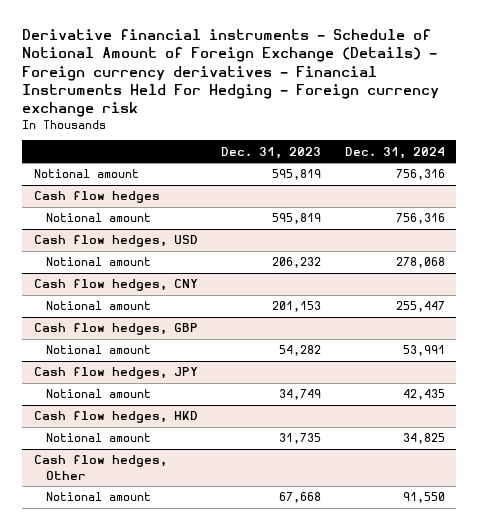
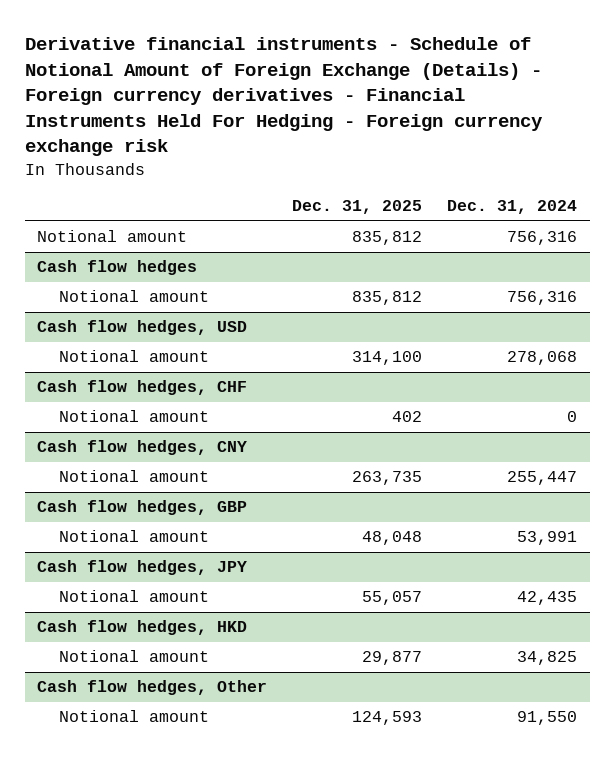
- | Dec. 31, 2023 | Dec. 31, 2024
+ | Dec. 31, 2025 | Dec. 31, 2024
+ Cash flow hedges, CHF
+ Notional amount | 402 | 0

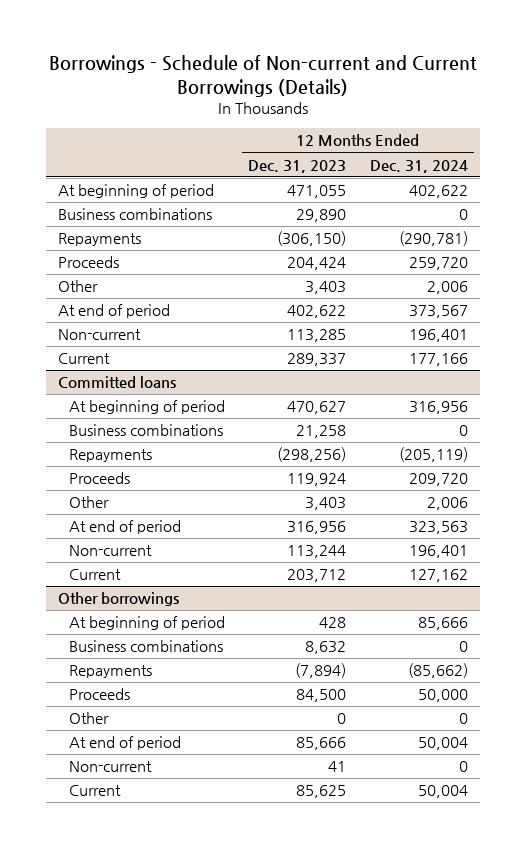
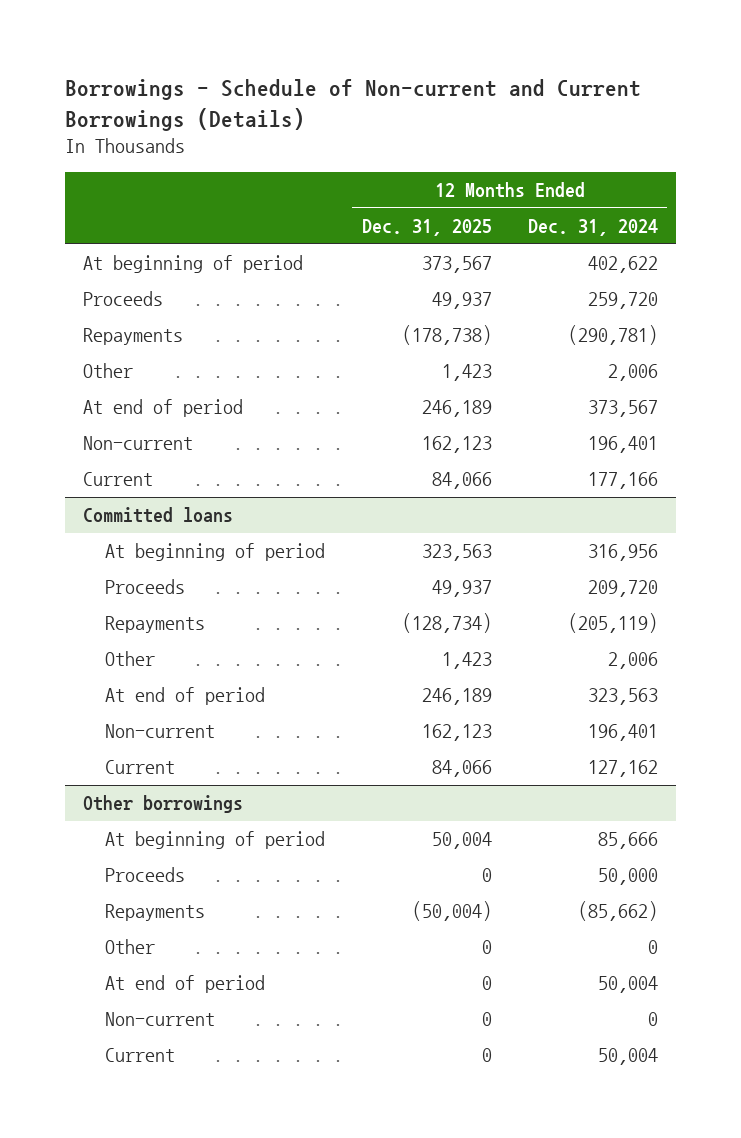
- | 12 Months Ended Dec. 31, 2023 | 12 Months Ended Dec. 31, 2024
+ | 12 Months Ended Dec. 31, 2025 | 12 Months Ended Dec. 31, 2024
- Business combinations | 29,890 | 0
moved down: Repayments | (178,738) | (290,781)
@ Committed loans
- Business combinations | 21,258 | 0
moved down: Repayments | (128,734) | (205,119)
@ Other borrowings
- Business combinations | 8,632 | 0
moved down: Repayments | (50,004) | (85,662)

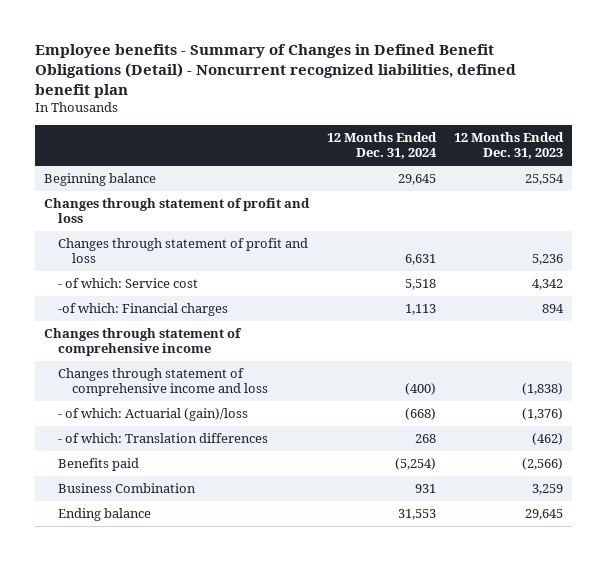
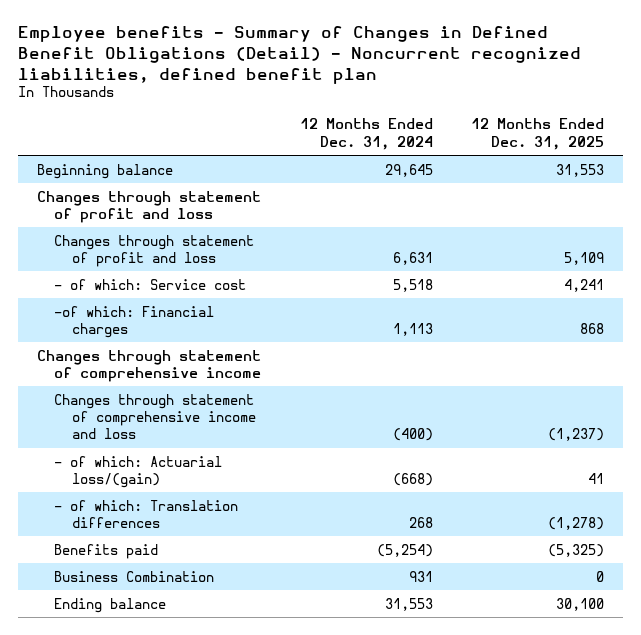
- | 12 Months Ended Dec. 31, 2024 | 12 Months Ended Dec. 31, 2023
+ | 12 Months Ended Dec. 31, 2024 | 12 Months Ended Dec. 31, 2025
- - of which: Actuarial (gain)/loss | (668) | (1,376)
+ - of which: Actuarial loss/(gain) | (668) | 41

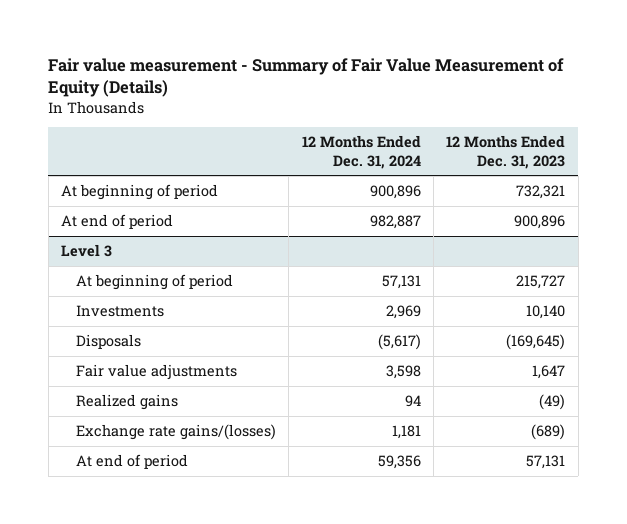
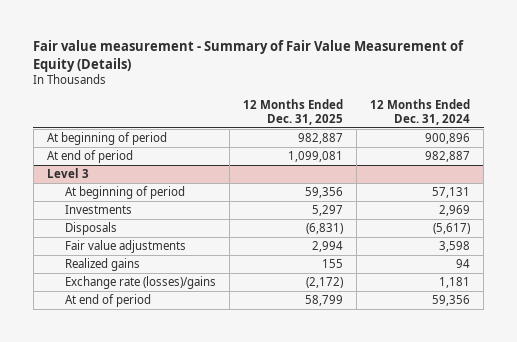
- | 12 Months Ended Dec. 31, 2024 | 12 Months Ended Dec. 31, 2023
+ | 12 Months Ended Dec. 31, 2025 | 12 Months Ended Dec. 31, 2024
@ Level 3
- Exchange rate gains/(losses) | 1,181 | (689)
+ Exchange rate (losses)/gains | (2,172) | 1,181

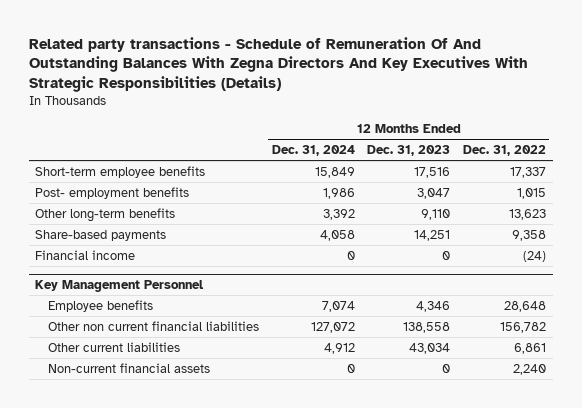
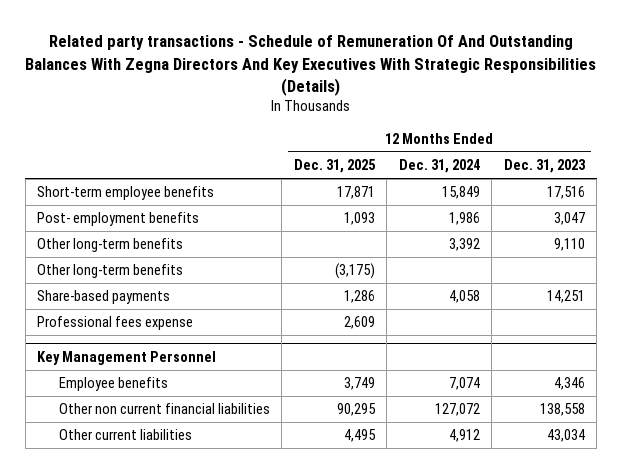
- | 12 Months Ended Dec. 31, 2024 | 12 Months Ended Dec. 31, 2023 | 12 Months Ended Dec. 31, 2022
+ | 12 Months Ended Dec. 31, 2025 | 12 Months Ended Dec. 31, 2024 | 12 Months Ended Dec. 31, 2023
+ Other long-term benefits | (3,175) | |
- Financial income | 0 | 0 | (24)
+ Professional fees expense | 2,609 | |
@ Key Management Personnel
- Non-current financial assets | 0 | 0 | 2,240

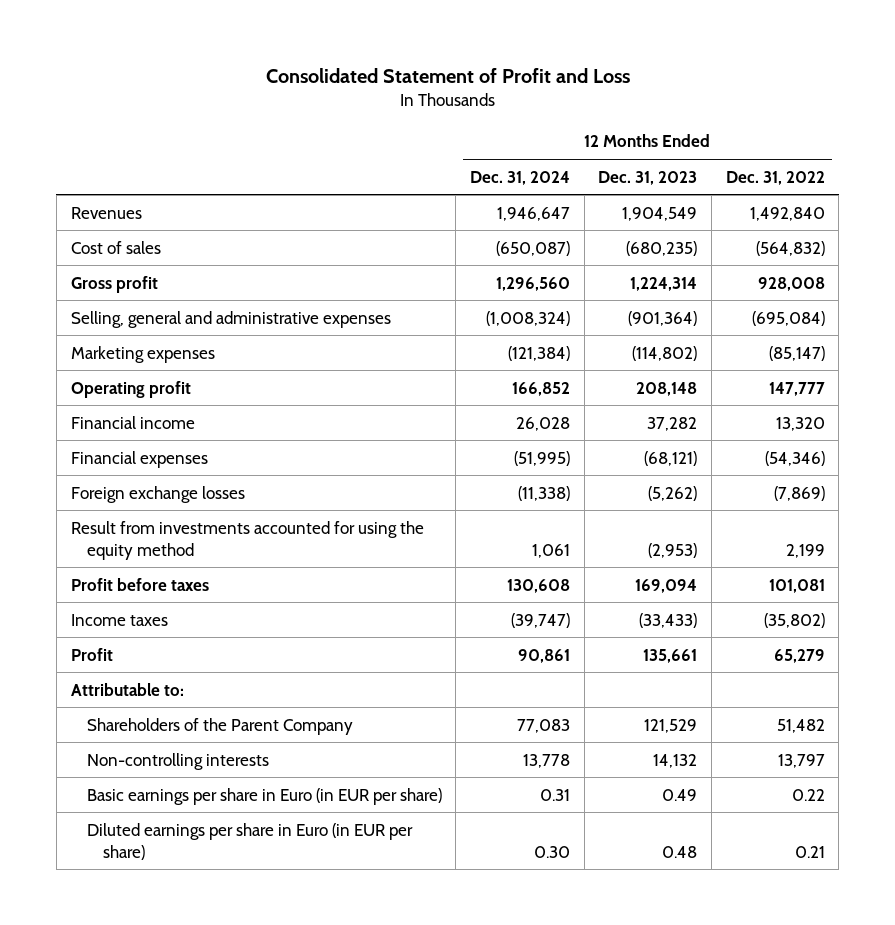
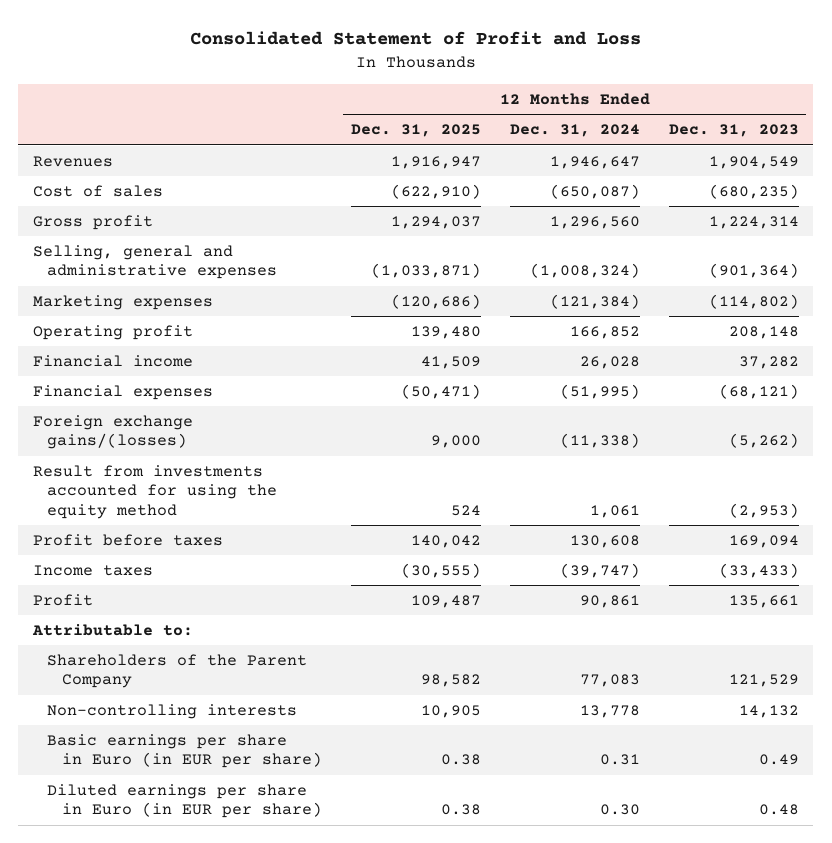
- | 12 Months Ended Dec. 31, 2024 | 12 Months Ended Dec. 31, 2023 | 12 Months Ended Dec. 31, 2022
+ | 12 Months Ended Dec. 31, 2025 | 12 Months Ended Dec. 31, 2024 | 12 Months Ended Dec. 31, 2023
- Foreign exchange losses | (11,338) | (5,262) | (7,869)
+ Foreign exchange gains/(losses) | 9,000 | (11,338) | (5,262)

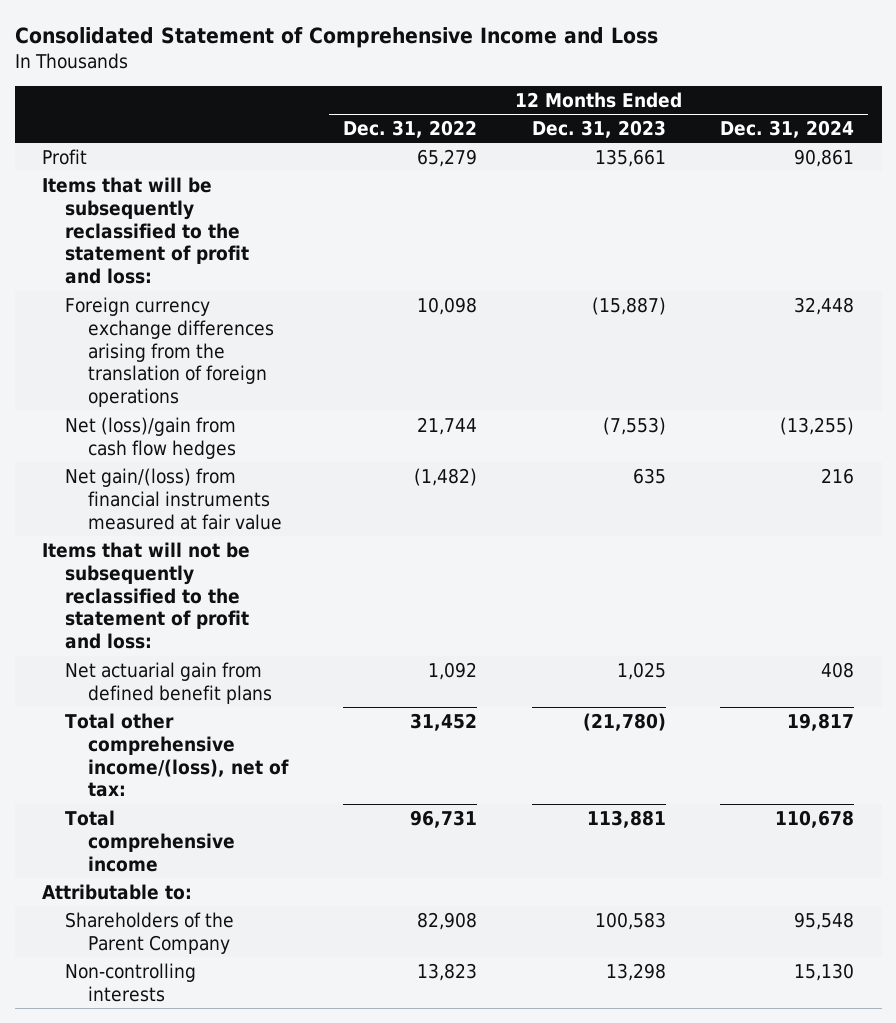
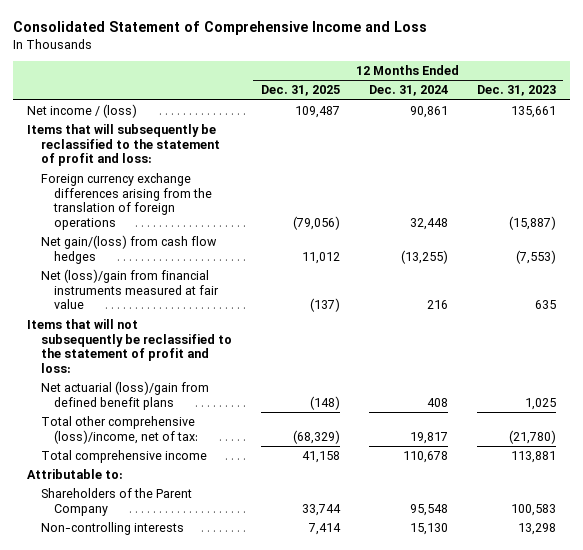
- | 12 Months Ended Dec. 31, 2022 | 12 Months Ended Dec. 31, 2023 | 12 Months Ended Dec. 31, 2024
+ | 12 Months Ended Dec. 31, 2025 | 12 Months Ended Dec. 31, 2024 | 12 Months Ended Dec. 31, 2023
- Profit | 65,279 | 135,661 | 90,861
- Items that will be subsequently reclassified to the statement of profit and loss:
+ Net income / (loss) | 109,487 | 90,861 | 135,661
+ Items that will subsequently be reclassified to the statement of profit and loss:
- Net (loss)/gain from cash flow hedges | 21,744 | (7,553) | (13,255)
- Net gain/(loss) from financial instruments measured at fair value | (1,482) | 635 | 216
- Items that will not be subsequently reclassified to the statement of profit and loss:
- Net actuarial gain from defined benefit plans | 1,092 | 1,025 | 408
- Total other comprehensive income/(loss), net of tax: | 31,452 | (21,780) | 19,817
+ Net gain/(loss) from cash flow hedges | 11,012 | (13,255) | (7,553)
+ Net (loss)/gain from financial instruments measured at fair value | (137) | 216 | 635
+ Items that will not subsequently be reclassified to the statement of profit and loss:
+ Net actuarial (loss)/gain from defined benefit plans | (148) | 408 | 1,025
+ Total other comprehensive (loss)/income, net of tax: | (68,329) | 19,817 | (21,780)

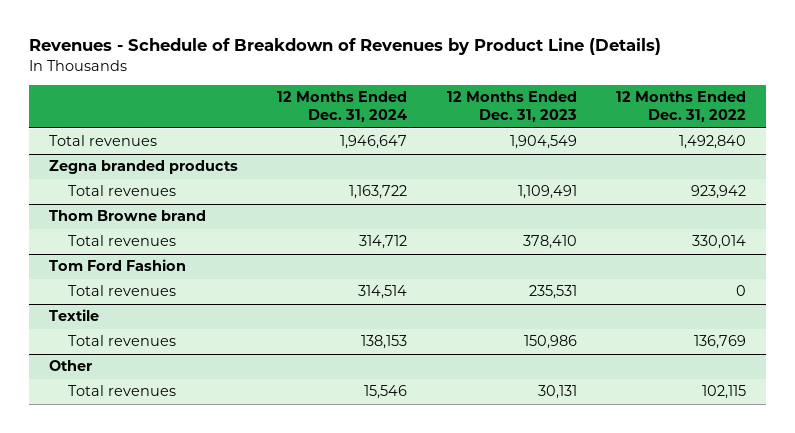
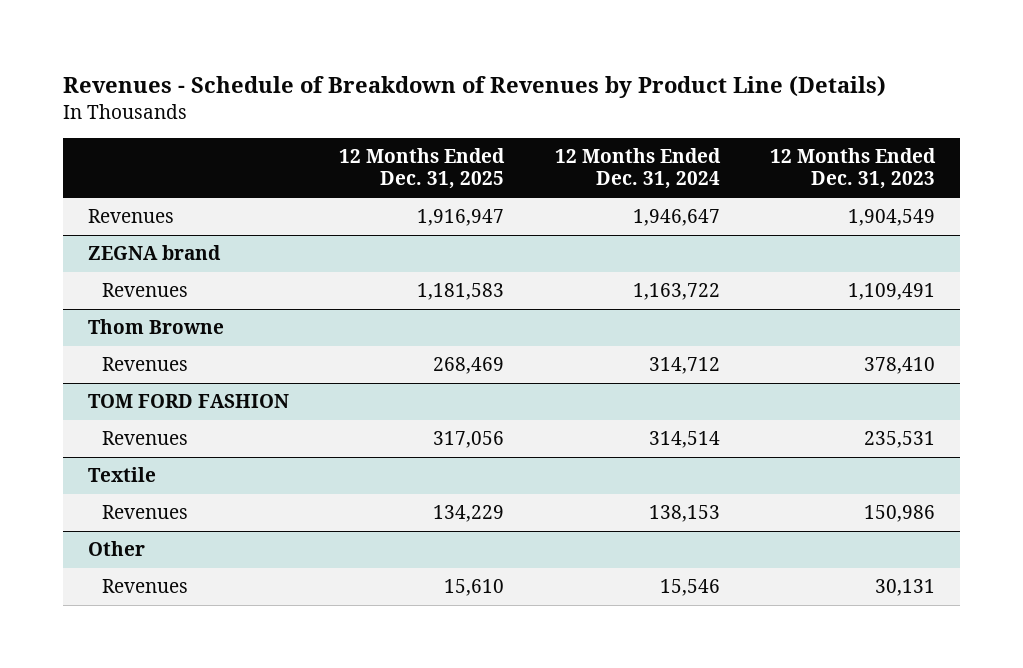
- | 12 Months Ended Dec. 31, 2024 | 12 Months Ended Dec. 31, 2023 | 12 Months Ended Dec. 31, 2022
+ | 12 Months Ended Dec. 31, 2025 | 12 Months Ended Dec. 31, 2024 | 12 Months Ended Dec. 31, 2023
- Total revenues | 1,946,647 | 1,904,549 | 1,492,840
- Zegna branded products
- Total revenues | 1,163,722 | 1,109,491 | 923,942
- Thom Browne brand
- Total revenues | 314,712 | 378,410 | 330,014
- Tom Ford Fashion
- Total revenues | 314,514 | 235,531 | 0
+ Revenues | 1,916,947 | 1,946,647 | 1,904,549
+ ZEGNA brand
+ Revenues | 1,181,583 | 1,163,722 | 1,109,491
+ Thom Browne
+ Revenues | 268,469 | 314,712 | 378,410
+ TOM FORD FASHION
+ Revenues | 317,056 | 314,514 | 235,531
@ Textile
- Total revenues | 138,153 | 150,986 | 136,769
+ Revenues | 134,229 | 138,153 | 150,986
@ Other
- Total revenues | 15,546 | 30,131 | 102,115
+ Revenues | 15,610 | 15,546 | 30,131

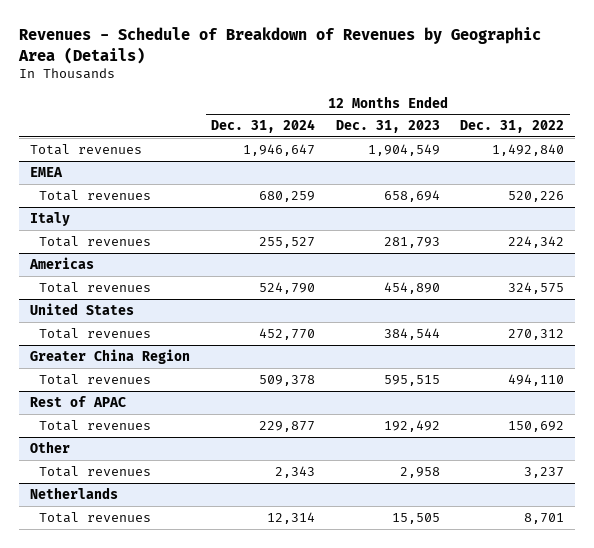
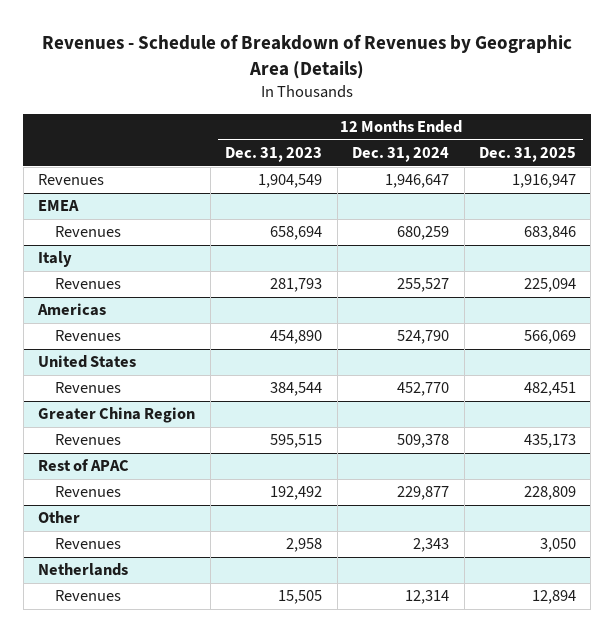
- | 12 Months Ended Dec. 31, 2024 | 12 Months Ended Dec. 31, 2023 | 12 Months Ended Dec. 31, 2022
+ | 12 Months Ended Dec. 31, 2023 | 12 Months Ended Dec. 31, 2024 | 12 Months Ended Dec. 31, 2025
- Total revenues | 1,946,647 | 1,904,549 | 1,492,840
+ Revenues | 1,904,549 | 1,946,647 | 1,916,947
@ EMEA
- Total revenues | 680,259 | 658,694 | 520,226
+ Revenues | 658,694 | 680,259 | 683,846
@ Italy
- Total revenues | 255,527 | 281,793 | 224,342
+ Revenues | 281,793 | 255,527 | 225,094
@ Americas
- Total revenues | 524,790 | 454,890 | 324,575
+ Revenues | 454,890 | 524,790 | 566,069
@ United States
- Total revenues | 452,770 | 384,544 | 270,312
+ Revenues | 384,544 | 452,770 | 482,451
@ Greater China Region
- Total revenues | 509,378 | 595,515 | 494,110
+ Revenues | 595,515 | 509,378 | 435,173
@ Rest of APAC
- Total revenues | 229,877 | 192,492 | 150,692
+ Revenues | 192,492 | 229,877 | 228,809
@ Other
- Total revenues | 2,343 | 2,958 | 3,237
+ Revenues | 2,958 | 2,343 | 3,050
@ Netherlands
- Total revenues | 12,314 | 15,505 | 8,701
+ Revenues | 15,505 | 12,314 | 12,894

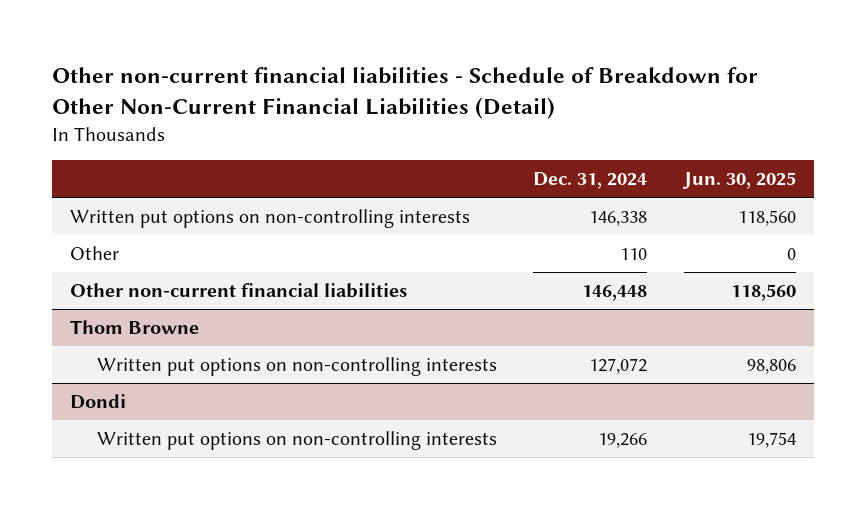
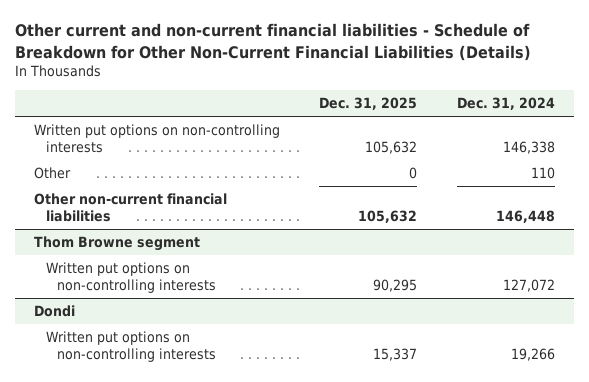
- Other non-current financial liabilities - Schedule of Breakdown for Other Non-Current Financial Liabilities (Detail)
+ Other current and non-current financial liabilities - Schedule of Breakdown for Other Non-Current Financial Liabilities (Details)
- | Dec. 31, 2024 | Jun. 30, 2025
+ | Dec. 31, 2025 | Dec. 31, 2024
- Thom Browne
+ Thom Browne segment

